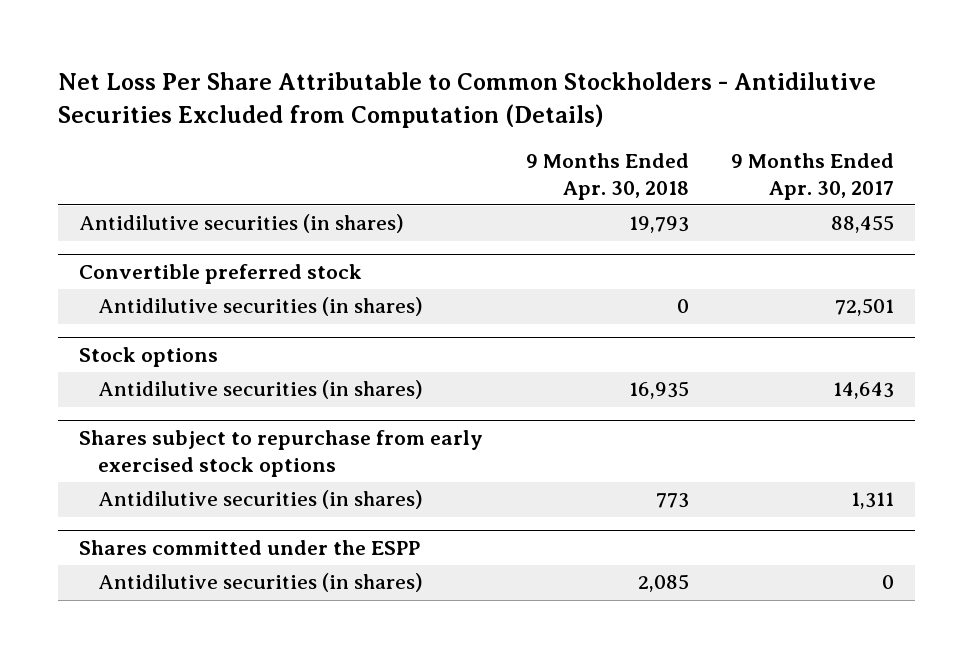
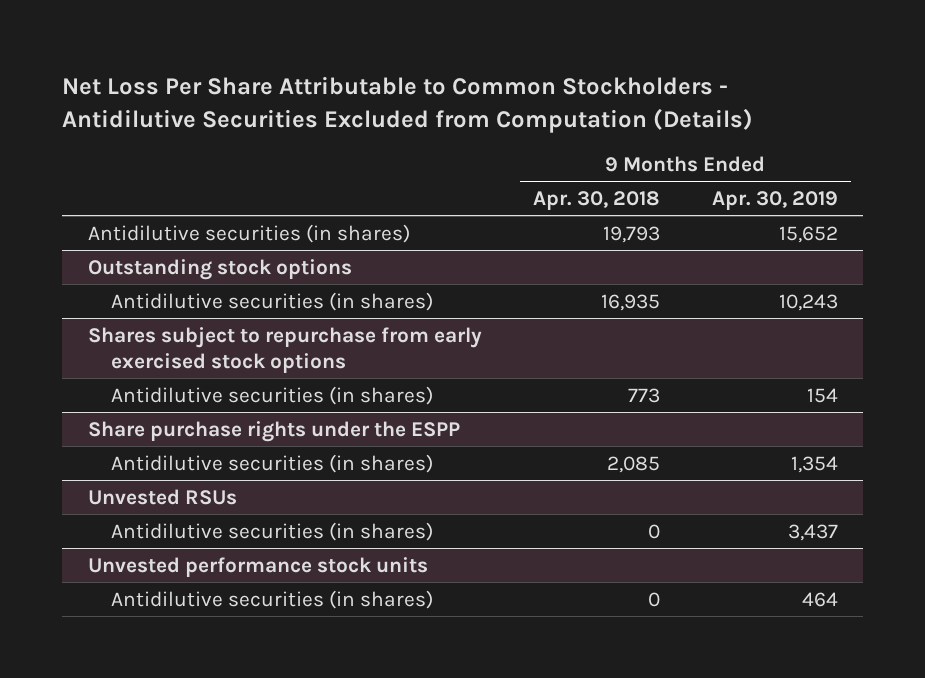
- | 9 Months Ended Apr. 30, 2018 | 9 Months Ended Apr. 30, 2017
+ | 9 Months Ended Apr. 30, 2018 | 9 Months Ended Apr. 30, 2019
- Convertible preferred stock
- Antidilutive securities (in shares) | 0 | 72,501
- Stock options
+ Outstanding stock options
- Shares committed under the ESPP
+ Share purchase rights under the ESPP
+ Unvested RSUs
+ Antidilutive securities (in shares) | 0 | 3,437
+ Unvested performance stock units
+ Antidilutive securities (in shares) | 0 | 464

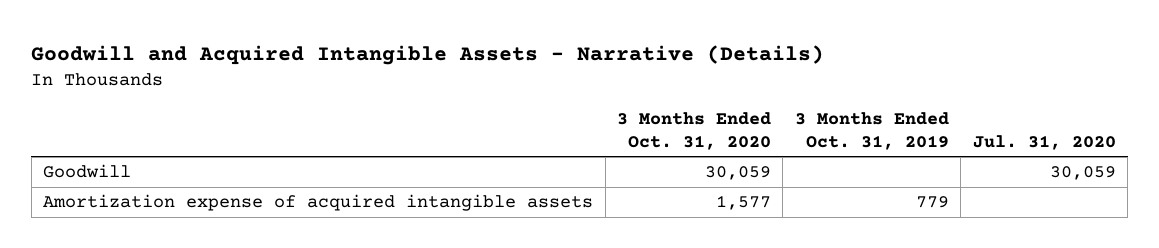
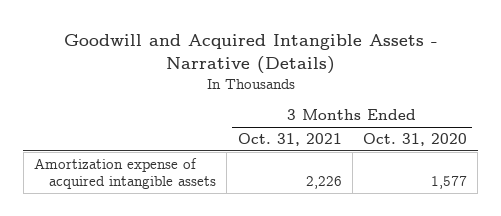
- | 3 Months Ended Oct. 31, 2020 | 3 Months Ended Oct. 31, 2019 | Jul. 31, 2020
+ | 3 Months Ended Oct. 31, 2021 | 3 Months Ended Oct. 31, 2020
- Goodwill | 30,059 | | 30,059

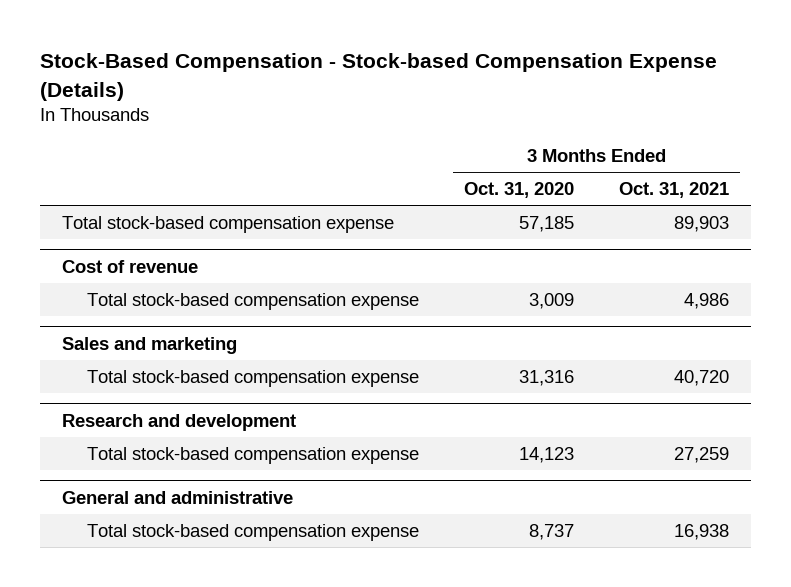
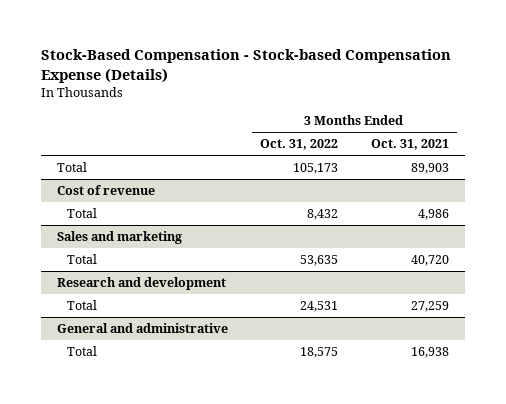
- | 3 Months Ended Oct. 31, 2020 | 3 Months Ended Oct. 31, 2021
+ | 3 Months Ended Oct. 31, 2022 | 3 Months Ended Oct. 31, 2021
- Total stock-based compensation expense | 57,185 | 89,903
+ Total | 105,173 | 89,903
@ Cost of revenue
- Total stock-based compensation expense | 3,009 | 4,986
+ Total | 8,432 | 4,986
@ Sales and marketing
- Total stock-based compensation expense | 31,316 | 40,720
+ Total | 53,635 | 40,720
@ Research and development
- Total stock-based compensation expense | 14,123 | 27,259
+ Total | 24,531 | 27,259
@ General and administrative
- Total stock-based compensation expense | 8,737 | 16,938
+ Total | 18,575 | 16,938

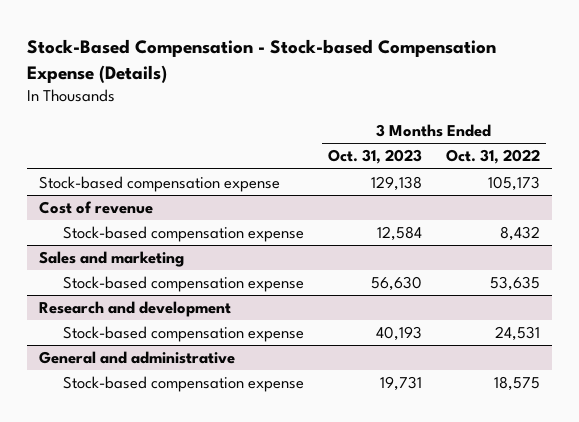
- | 3 Months Ended Oct. 31, 2022 | 3 Months Ended Oct. 31, 2021
+ | 3 Months Ended Oct. 31, 2023 | 3 Months Ended Oct. 31, 2022
- Total | 105,173 | 89,903
+ Stock-based compensation expense | 129,138 | 105,173
@ Cost of revenue
- Total | 8,432 | 4,986
+ Stock-based compensation expense | 12,584 | 8,432
@ Sales and marketing
- Total | 53,635 | 40,720
+ Stock-based compensation expense | 56,630 | 53,635
@ Research and development
- Total | 24,531 | 27,259
+ Stock-based compensation expense | 40,193 | 24,531
@ General and administrative
- Total | 18,575 | 16,938
+ Stock-based compensation expense | 19,731 | 18,575

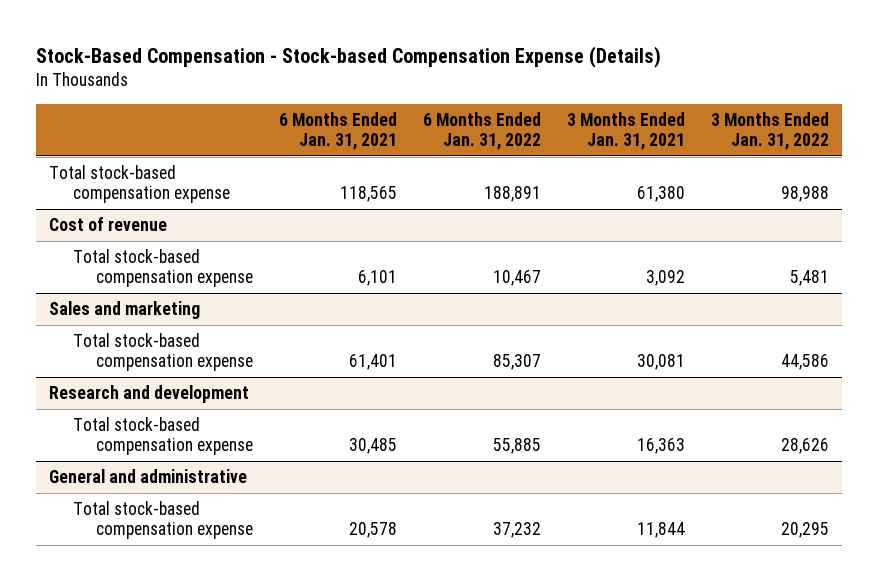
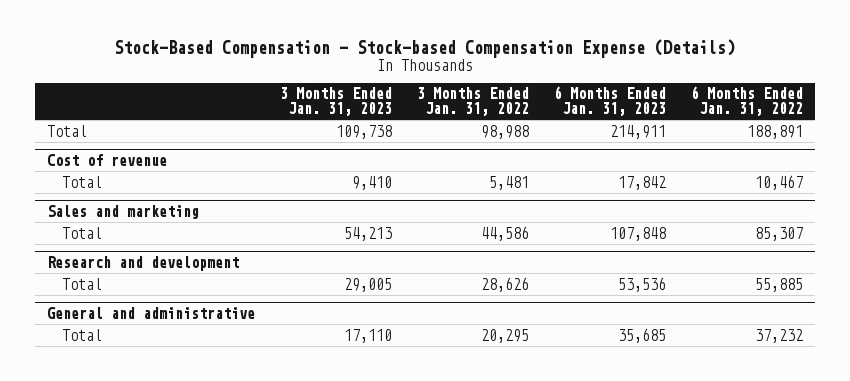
- | 6 Months Ended Jan. 31, 2021 | 6 Months Ended Jan. 31, 2022 | 3 Months Ended Jan. 31, 2021 | 3 Months Ended Jan. 31, 2022
+ | 3 Months Ended Jan. 31, 2023 | 3 Months Ended Jan. 31, 2022 | 6 Months Ended Jan. 31, 2023 | 6 Months Ended Jan. 31, 2022
- Total stock-based compensation expense | 118,565 | 188,891 | 61,380 | 98,988
+ Total | 109,738 | 98,988 | 214,911 | 188,891
@ Cost of revenue
- Total stock-based compensation expense | 6,101 | 10,467 | 3,092 | 5,481
+ Total | 9,410 | 5,481 | 17,842 | 10,467
@ Sales and marketing
- Total stock-based compensation expense | 61,401 | 85,307 | 30,081 | 44,586
+ Total | 54,213 | 44,586 | 107,848 | 85,307
@ Research and development
- Total stock-based compensation expense | 30,485 | 55,885 | 16,363 | 28,626
+ Total | 29,005 | 28,626 | 53,536 | 55,885
@ General and administrative
- Total stock-based compensation expense | 20,578 | 37,232 | 11,844 | 20,295
+ Total | 17,110 | 20,295 | 35,685 | 37,232

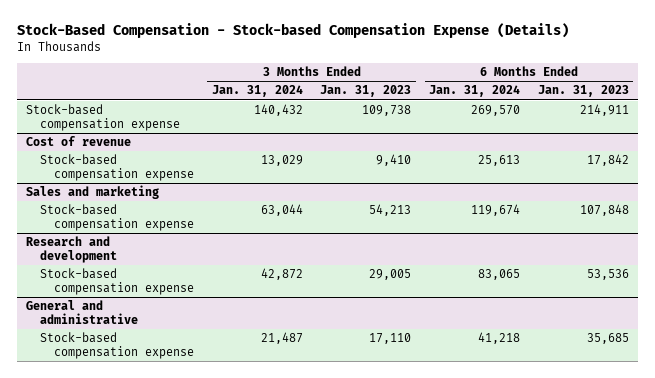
- | 3 Months Ended Jan. 31, 2023 | 3 Months Ended Jan. 31, 2022 | 6 Months Ended Jan. 31, 2023 | 6 Months Ended Jan. 31, 2022
+ | 3 Months Ended Jan. 31, 2024 | 3 Months Ended Jan. 31, 2023 | 6 Months Ended Jan. 31, 2024 | 6 Months Ended Jan. 31, 2023
- Total | 109,738 | 98,988 | 214,911 | 188,891
+ Stock-based compensation expense | 140,432 | 109,738 | 269,570 | 214,911
@ Cost of revenue
- Total | 9,410 | 5,481 | 17,842 | 10,467
+ Stock-based compensation expense | 13,029 | 9,410 | 25,613 | 17,842
@ Sales and marketing
- Total | 54,213 | 44,586 | 107,848 | 85,307
+ Stock-based compensation expense | 63,044 | 54,213 | 119,674 | 107,848
@ Research and development
- Total | 29,005 | 28,626 | 53,536 | 55,885
+ Stock-based compensation expense | 42,872 | 29,005 | 83,065 | 53,536
@ General and administrative
- Total | 17,110 | 20,295 | 35,685 | 37,232
+ Stock-based compensation expense | 21,487 | 17,110 | 41,218 | 35,685

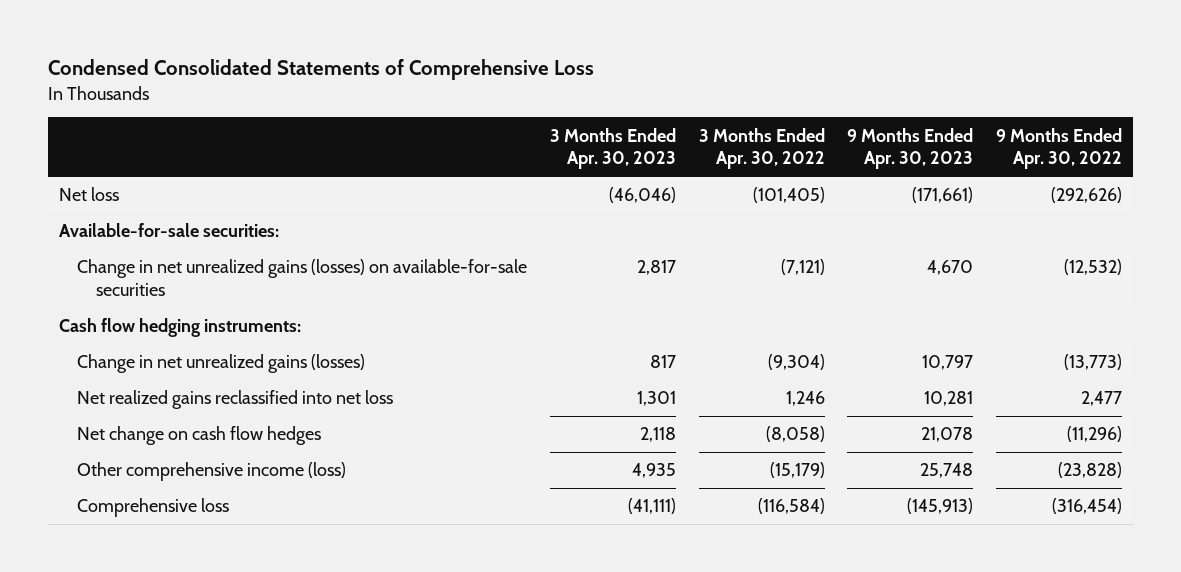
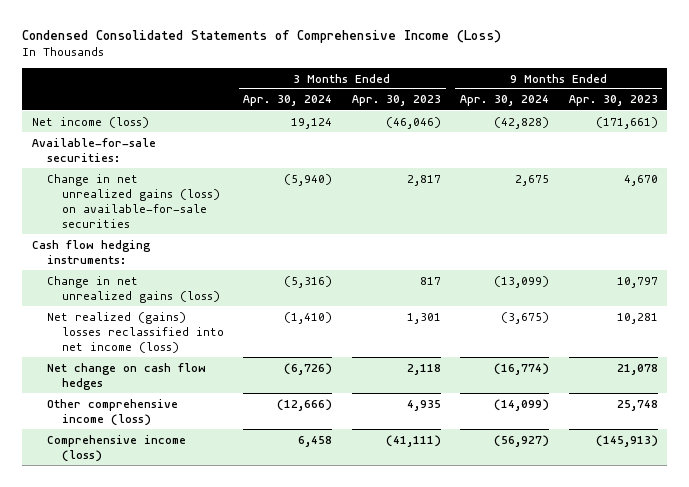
- Condensed Consolidated Statements of Comprehensive Loss
+ Condensed Consolidated Statements of Comprehensive Income (Loss)
- | 3 Months Ended Apr. 30, 2023 | 3 Months Ended Apr. 30, 2022 | 9 Months Ended Apr. 30, 2023 | 9 Months Ended Apr. 30, 2022
+ | 3 Months Ended Apr. 30, 2024 | 3 Months Ended Apr. 30, 2023 | 9 Months Ended Apr. 30, 2024 | 9 Months Ended Apr. 30, 2023
- Net loss | (46,046) | (101,405) | (171,661) | (292,626)
+ Net income (loss) | 19,124 | (46,046) | (42,828) | (171,661)
- Change in net unrealized gains (losses) on available-for-sale securities | 2,817 | (7,121) | 4,670 | (12,532)
+ Change in net unrealized gains (loss) on available-for-sale securities | (5,940) | 2,817 | 2,675 | 4,670
- Change in net unrealized gains (losses) | 817 | (9,304) | 10,797 | (13,773)
- Net realized gains reclassified into net loss | 1,301 | 1,246 | 10,281 | 2,477
+ Change in net unrealized gains (loss) | (5,316) | 817 | (13,099) | 10,797
+ Net realized (gains) losses reclassified into net income (loss) | (1,410) | 1,301 | (3,675) | 10,281
- Comprehensive loss | (41,111) | (116,584) | (145,913) | (316,454)
+ Comprehensive income (loss) | 6,458 | (41,111) | (56,927) | (145,913)

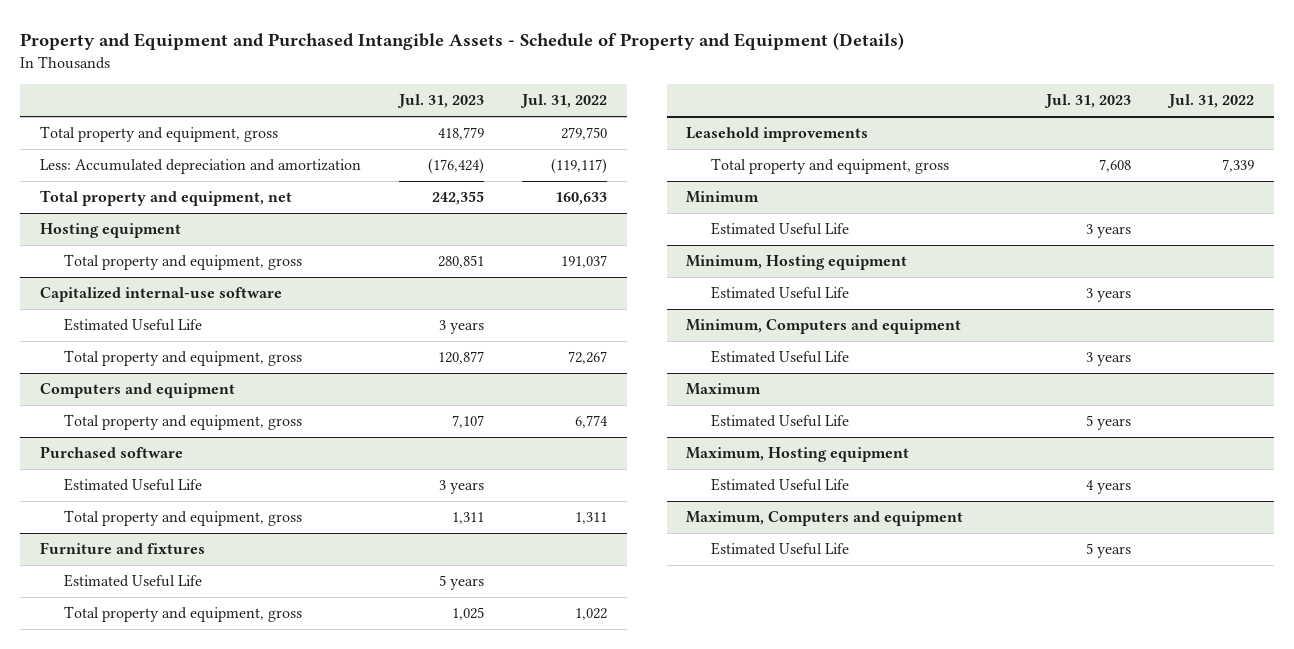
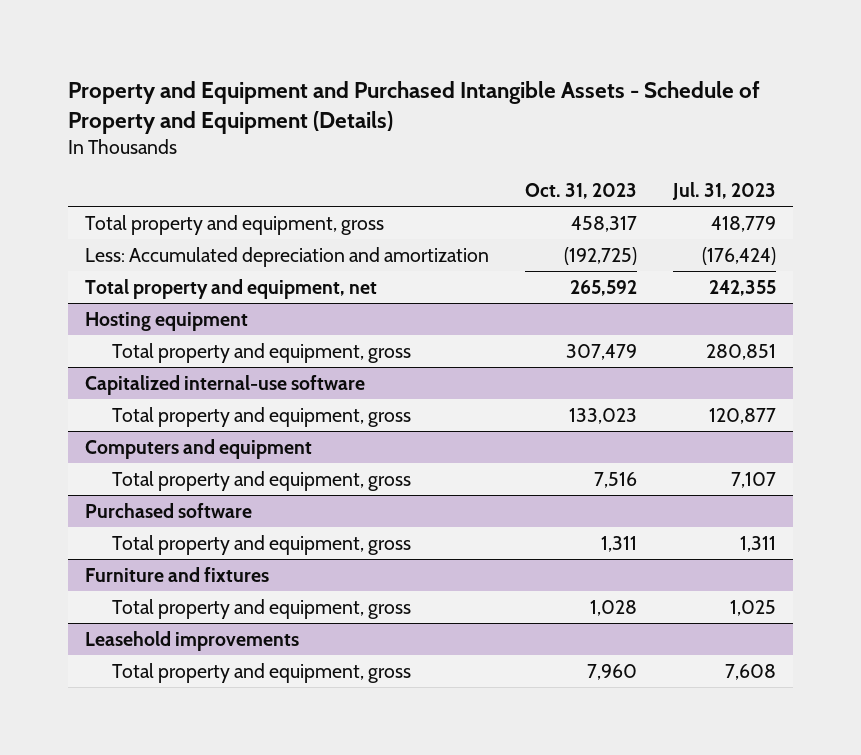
- | Jul. 31, 2023 | Jul. 31, 2022
+ | Oct. 31, 2023 | Jul. 31, 2023
@ Capitalized internal-use software
- Estimated Useful Life | 3 years |
@ Purchased software
- Estimated Useful Life | 3 years |
@ Furniture and fixtures
- Estimated Useful Life | 5 years |
- Minimum
- Estimated Useful Life | 3 years |
- Minimum, Hosting equipment
- Estimated Useful Life | 3 years |
- Minimum, Computers and equipment
- Estimated Useful Life | 3 years |
- Maximum
- Estimated Useful Life | 5 years |
- Maximum, Hosting equipment
- Estimated Useful Life | 4 years |
- Maximum, Computers and equipment
- Estimated Useful Life | 5 years |

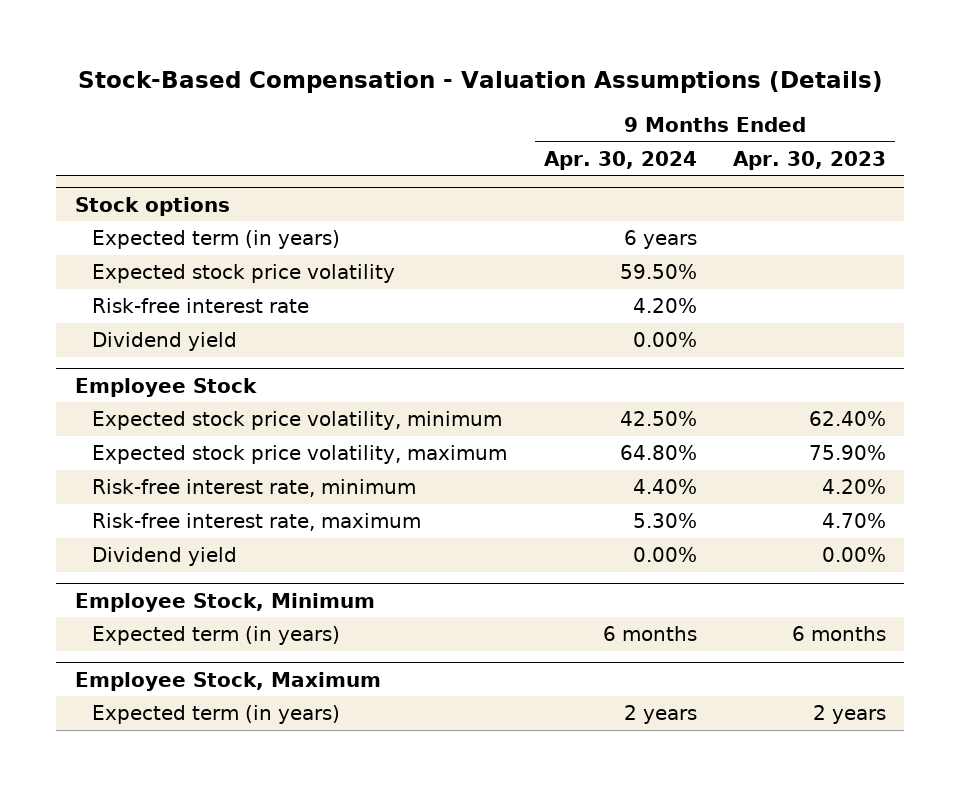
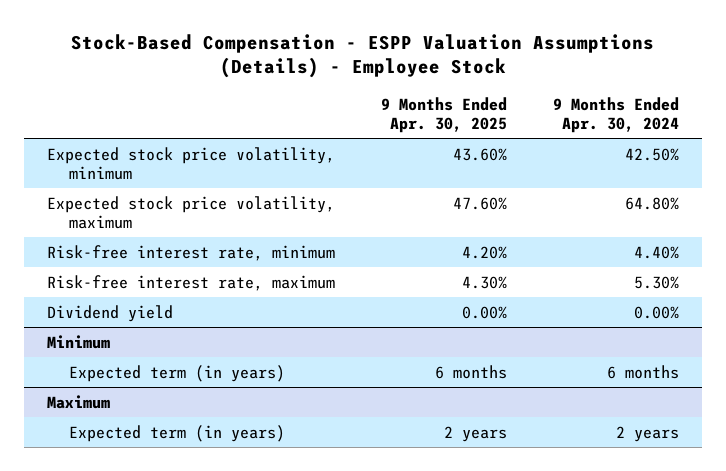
- Stock-Based Compensation - Valuation Assumptions (Details)
+ Stock-Based Compensation - ESPP Valuation Assumptions (Details) - Employee Stock
- | 9 Months Ended Apr. 30, 2024 | 9 Months Ended Apr. 30, 2023
+ | 9 Months Ended Apr. 30, 2025 | 9 Months Ended Apr. 30, 2024
- Stock options
- Expected term (in years) | 6 years |
- Expected stock price volatility | 59.50% |
- Risk-free interest rate | 4.20% |
- Dividend yield | 0.00% |
- Employee Stock
- Employee Stock, Minimum
+ Minimum
- Employee Stock, Maximum
+ Maximum

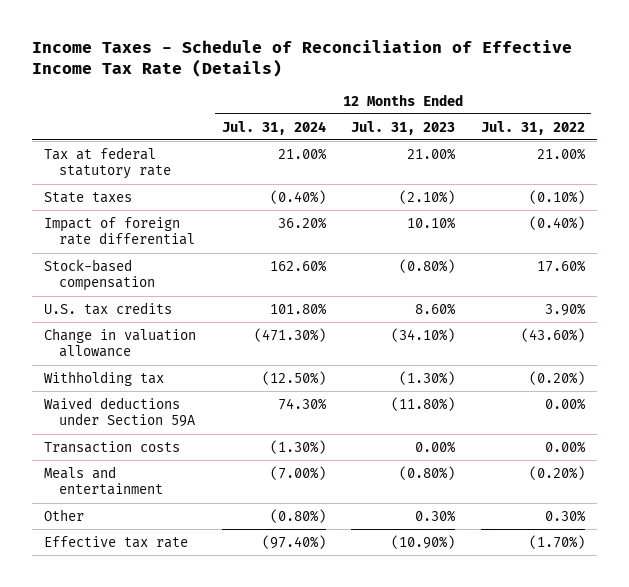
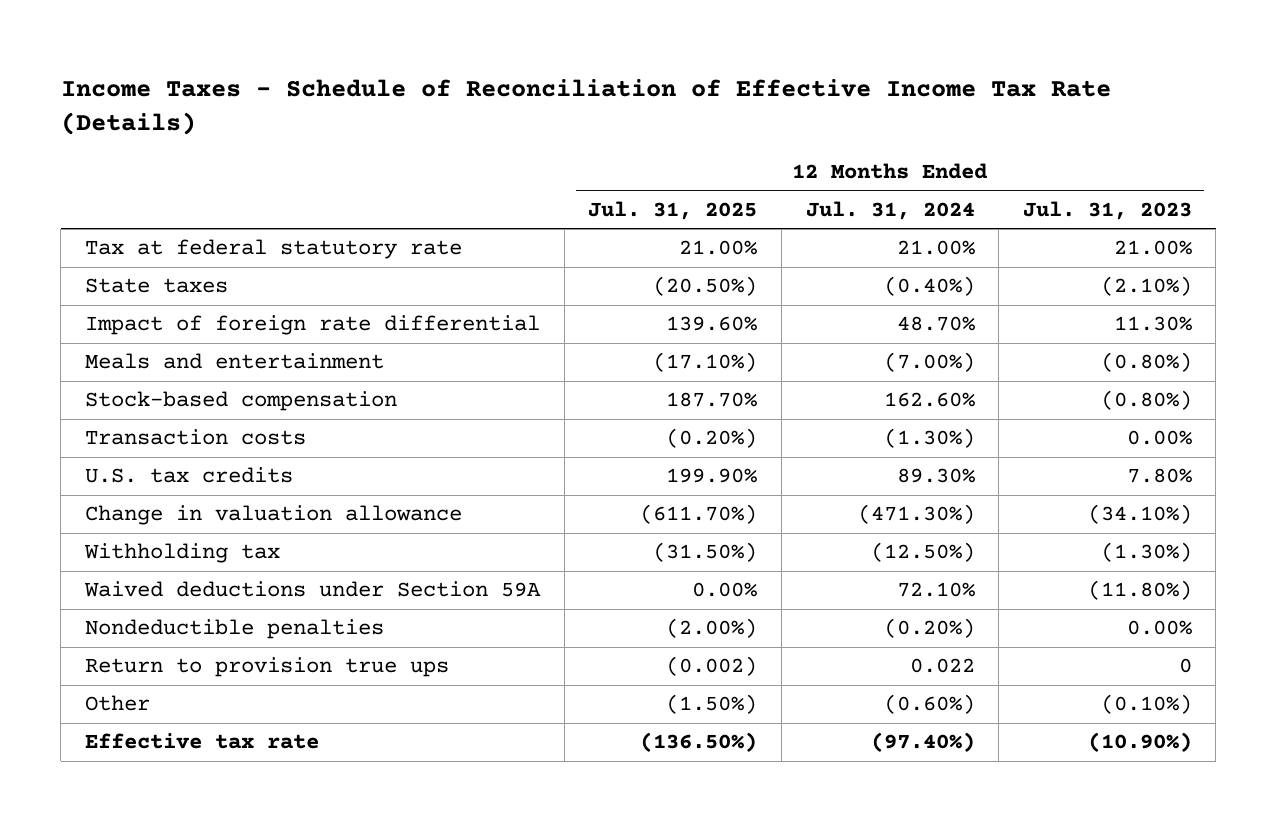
- | 12 Months Ended Jul. 31, 2024 | 12 Months Ended Jul. 31, 2023 | 12 Months Ended Jul. 31, 2022
+ | 12 Months Ended Jul. 31, 2025 | 12 Months Ended Jul. 31, 2024 | 12 Months Ended Jul. 31, 2023
- Impact of foreign rate differential | 36.20% | 10.10% | (0.40%)
+ Impact of foreign rate differential | 139.60% | 48.70% | 11.30%
moved up: Meals and entertainment | (17.10%) | (7.00%) | (0.80%)
- U.S. tax credits | 101.80% | 8.60% | 3.90%
moved up: Transaction costs | (0.20%) | (1.30%) | 0.00%
+ U.S. tax credits | 199.90% | 89.30% | 7.80%
- Waived deductions under Section 59A | 74.30% | (11.80%) | 0.00%
- Other | (0.80%) | 0.30% | 0.30%
+ Waived deductions under Section 59A | 0.00% | 72.10% | (11.80%)
+ Nondeductible penalties | (2.00%) | (0.20%) | 0.00%
+ Return to provision true ups | (0.002) | 0.022 | 0
+ Other | (1.50%) | (0.60%) | (0.10%)

